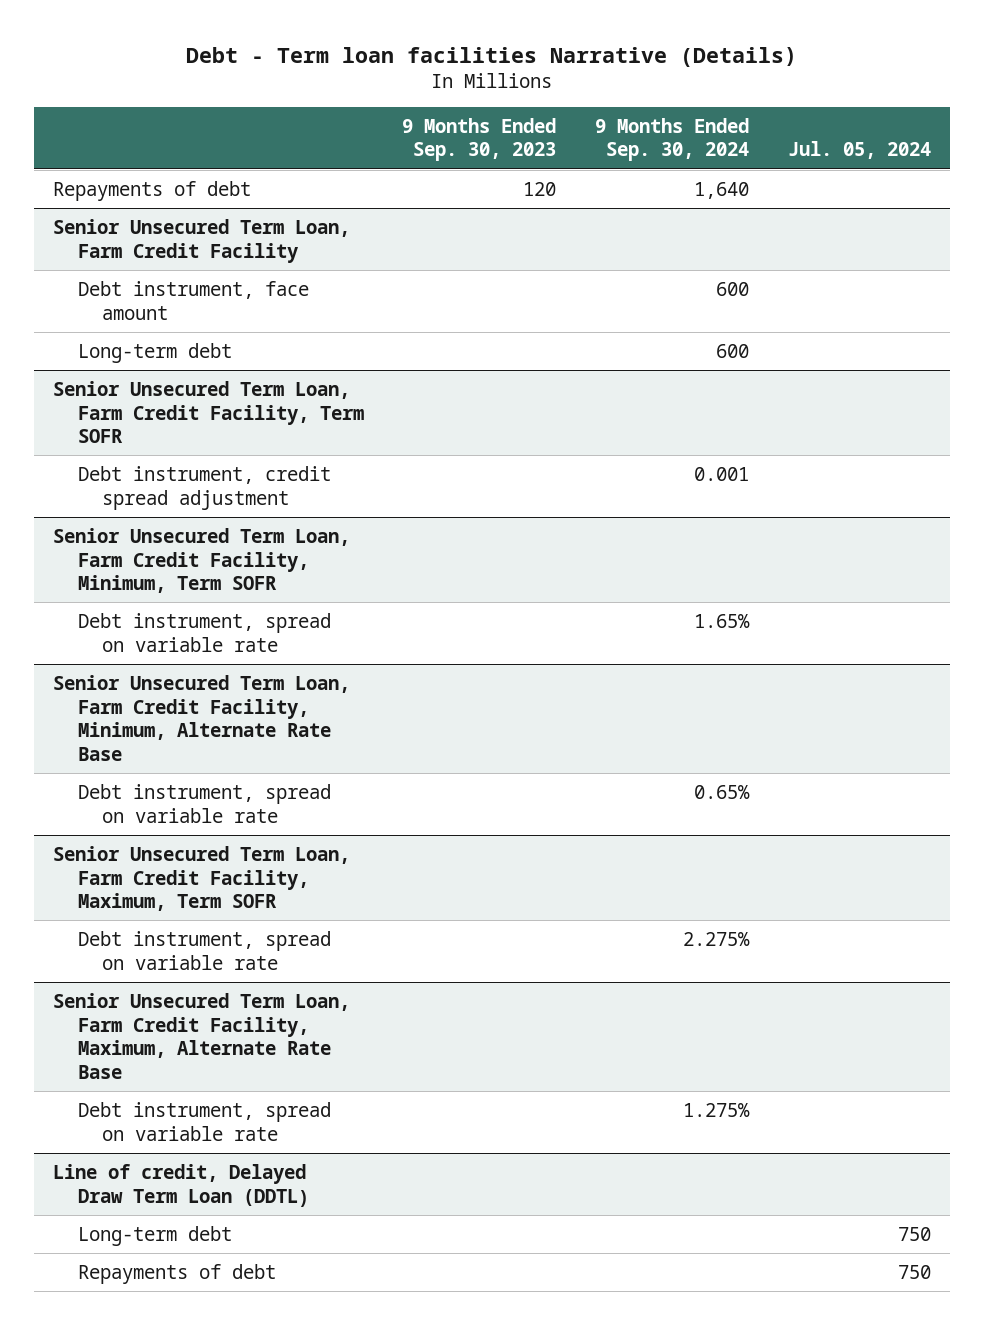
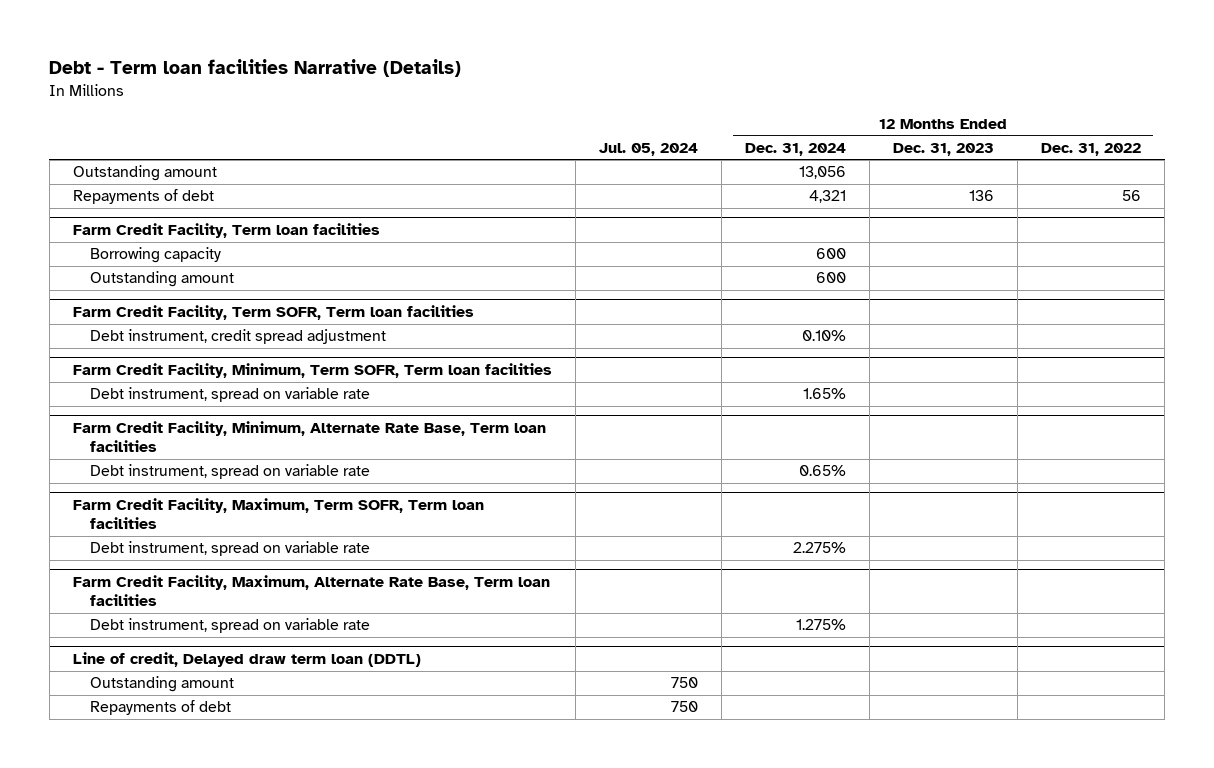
- | 9 Months Ended Sep. 30, 2023 | 9 Months Ended Sep. 30, 2024 | Jul. 05, 2024
+ | Jul. 05, 2024 | 12 Months Ended Dec. 31, 2024 | 12 Months Ended Dec. 31, 2023 | 12 Months Ended Dec. 31, 2022
+ Outstanding amount | | 13,056 | |
- Senior Unsecured Term Loan, Farm Credit Facility
- Debt instrument, face amount | | 600 |
- Long-term debt | | 600 |
- Senior Unsecured Term Loan, Farm Credit Facility, Term SOFR
+ Farm Credit Facility, Term loan facilities
+ Borrowing capacity | | 600 | |
+ Outstanding amount | | 600 | |
+ Farm Credit Facility, Term SOFR, Term loan facilities
- Senior Unsecured Term Loan, Farm Credit Facility, Minimum, Term SOFR
+ Farm Credit Facility, Minimum, Term SOFR, Term loan facilities
- Senior Unsecured Term Loan, Farm Credit Facility, Minimum, Alternate Rate Base
+ Farm Credit Facility, Minimum, Alternate Rate Base, Term loan facilities
- Senior Unsecured Term Loan, Farm Credit Facility, Maximum, Term SOFR
+ Farm Credit Facility, Maximum, Term SOFR, Term loan facilities
- Senior Unsecured Term Loan, Farm Credit Facility, Maximum, Alternate Rate Base
+ Farm Credit Facility, Maximum, Alternate Rate Base, Term loan facilities
- Line of credit, Delayed Draw Term Loan (DDTL)
- Long-term debt | | | 750
+ Line of credit, Delayed draw term loan (DDTL)
+ Outstanding amount | 750 | | |

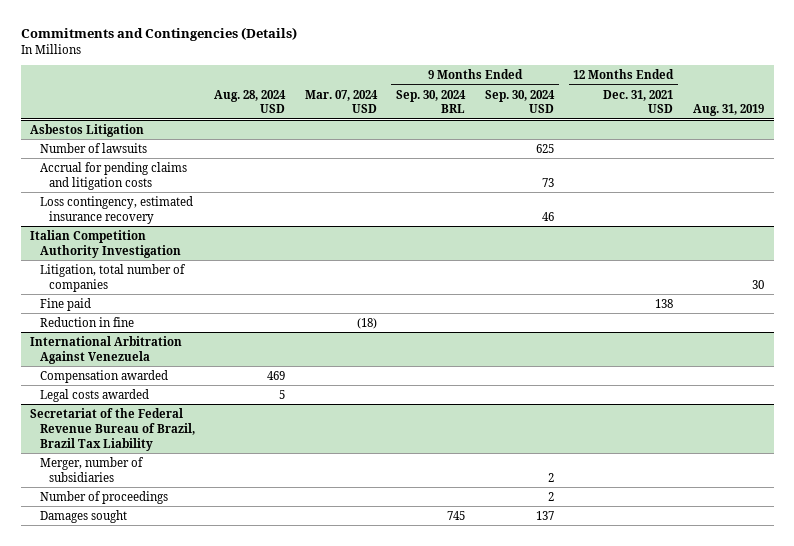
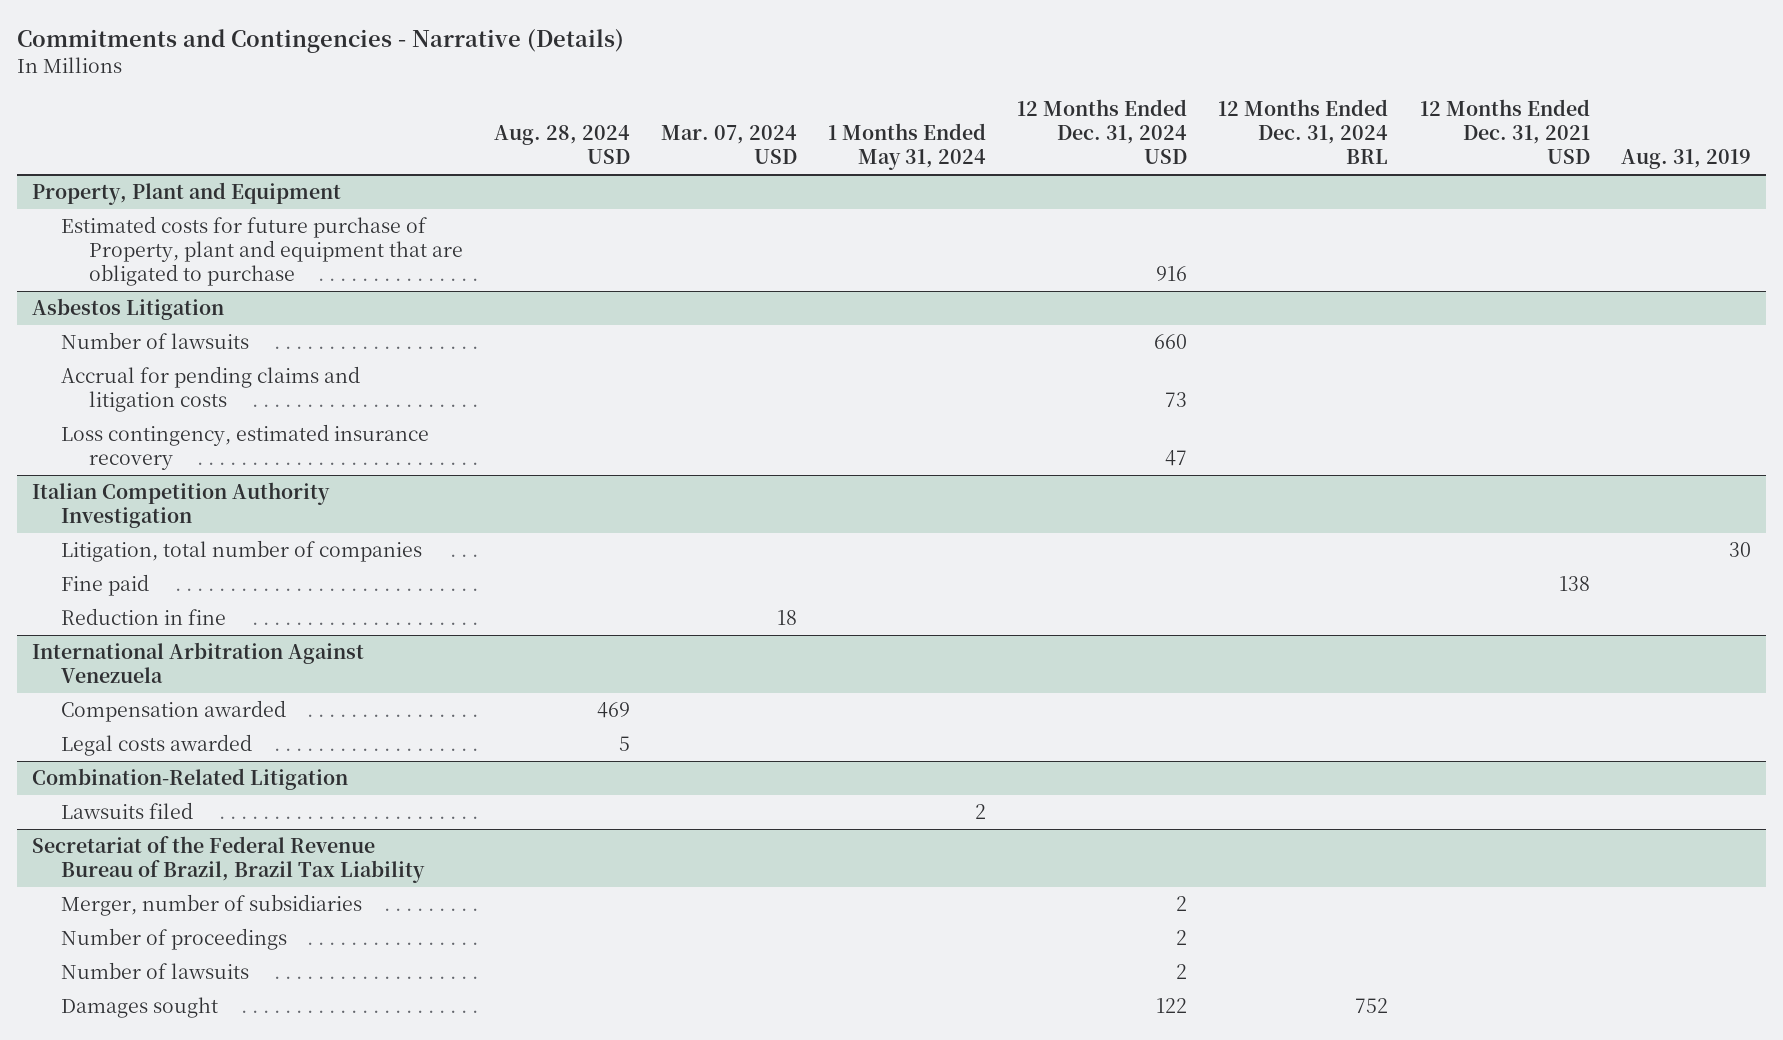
- Commitments and Contingencies (Details)
+ Commitments and Contingencies - Narrative (Details)
- | Aug. 28, 2024 USD | Mar. 07, 2024 USD | 9 Months Ended Sep. 30, 2024 BRL | 9 Months Ended Sep. 30, 2024 USD | 12 Months Ended Dec. 31, 2021 USD | Aug. 31, 2019
+ | Aug. 28, 2024 USD | Mar. 07, 2024 USD | 1 Months Ended May 31, 2024 | 12 Months Ended Dec. 31, 2024 USD | 12 Months Ended Dec. 31, 2024 BRL | 12 Months Ended Dec. 31, 2021 USD | Aug. 31, 2019
+ Property, Plant and Equipment
+ Estimated costs for future purchase of Property, plant and equipment that are obligated to purchase | | | | 916 | | |
@ Italian Competition Authority Investigation
- Reduction in fine | | (18) | | | |
+ Reduction in fine | | 18 | | | | |
+ Combination-Related Litigation
+ Lawsuits filed | | | 2 | | | |
@ Secretariat of the Federal Revenue Bureau of Brazil, Brazil Tax Liability
+ Number of lawsuits | | | | 2 | | |

